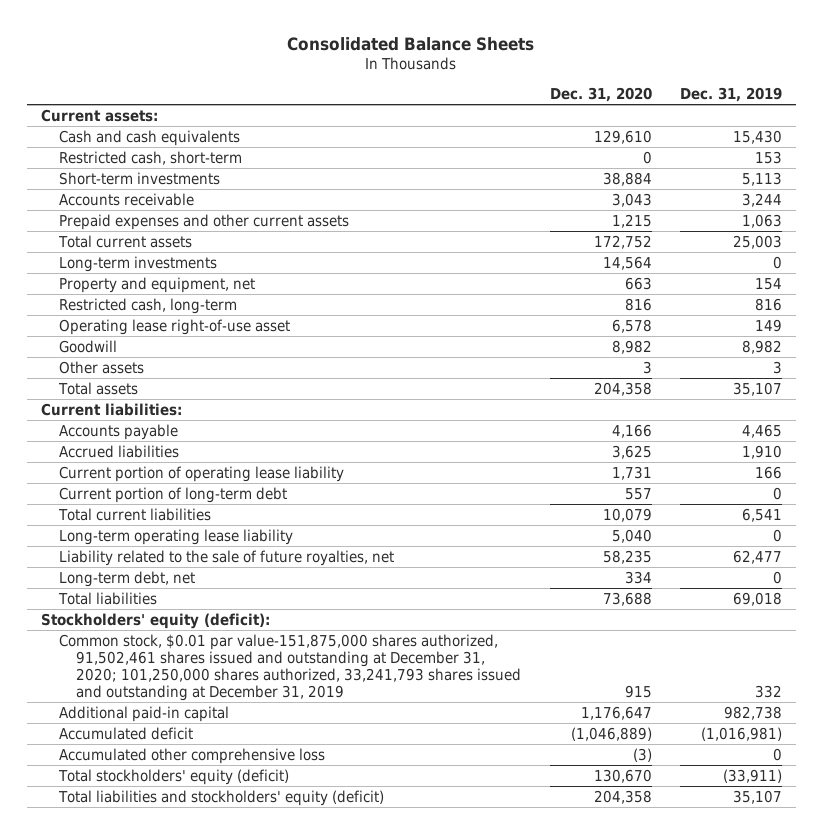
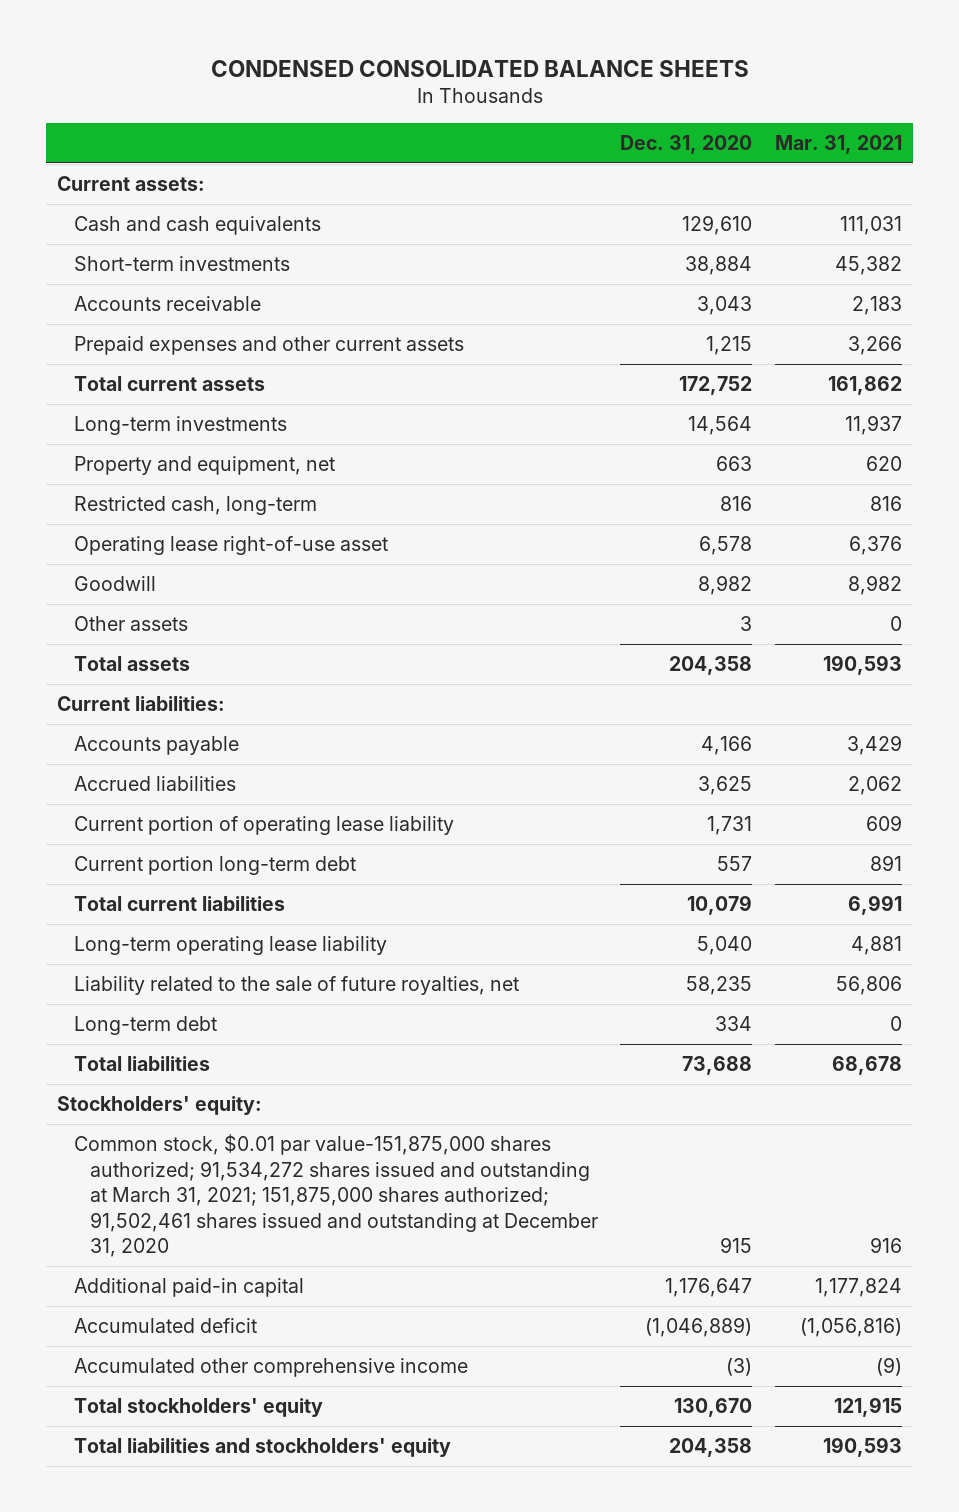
- Consolidated Balance Sheets
+ CONDENSED CONSOLIDATED BALANCE SHEETS
- | Dec. 31, 2020 | Dec. 31, 2019
+ | Dec. 31, 2020 | Mar. 31, 2021
- Restricted cash, short-term | 0 | 153
- Current portion of long-term debt | 557 | 0
+ Current portion long-term debt | 557 | 891
- Long-term debt, net | 334 | 0
+ Long-term debt | 334 | 0
- Stockholders' equity (deficit):
- Common stock, $0.01 par value-151,875,000 shares authorized, 91,502,461 shares issued and outstanding at December 31, 2020; 101,250,000 shares authorized, 33,241,793 shares issued and outstanding at December 31, 2019 | 915 | 332
+ Stockholders' equity:
+ Common stock, $0.01 par value-151,875,000 shares authorized; 91,534,272 shares issued and outstanding at March 31, 2021; 151,875,000 shares authorized; 91,502,461 shares issued and outstanding at December 31, 2020 | 915 | 916
- Accumulated other comprehensive loss | (3) | 0
- Total stockholders' equity (deficit) | 130,670 | (33,911)
- Total liabilities and stockholders' equity (deficit) | 204,358 | 35,107
+ Accumulated other comprehensive income | (3) | (9)
+ Total stockholders' equity | 130,670 | 121,915
+ Total liabilities and stockholders' equity | 204,358 | 190,593

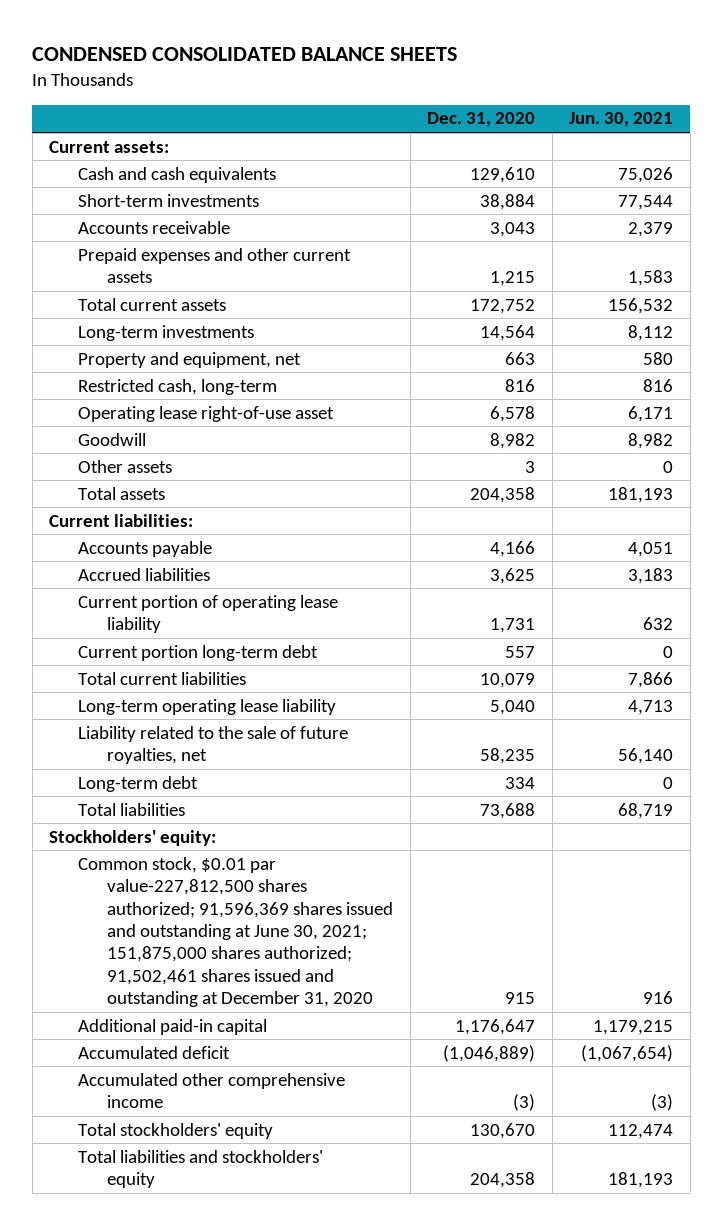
- | Dec. 31, 2020 | Mar. 31, 2021
+ | Dec. 31, 2020 | Jun. 30, 2021
- Common stock, $0.01 par value-151,875,000 shares authorized; 91,534,272 shares issued and outstanding at March 31, 2021; 151,875,000 shares authorized; 91,502,461 shares issued and outstanding at December 31, 2020 | 915 | 916
+ Common stock, $0.01 par value-227,812,500 shares authorized; 91,596,369 shares issued and outstanding at June 30, 2021; 151,875,000 shares authorized; 91,502,461 shares issued and outstanding at December 31, 2020 | 915 | 916

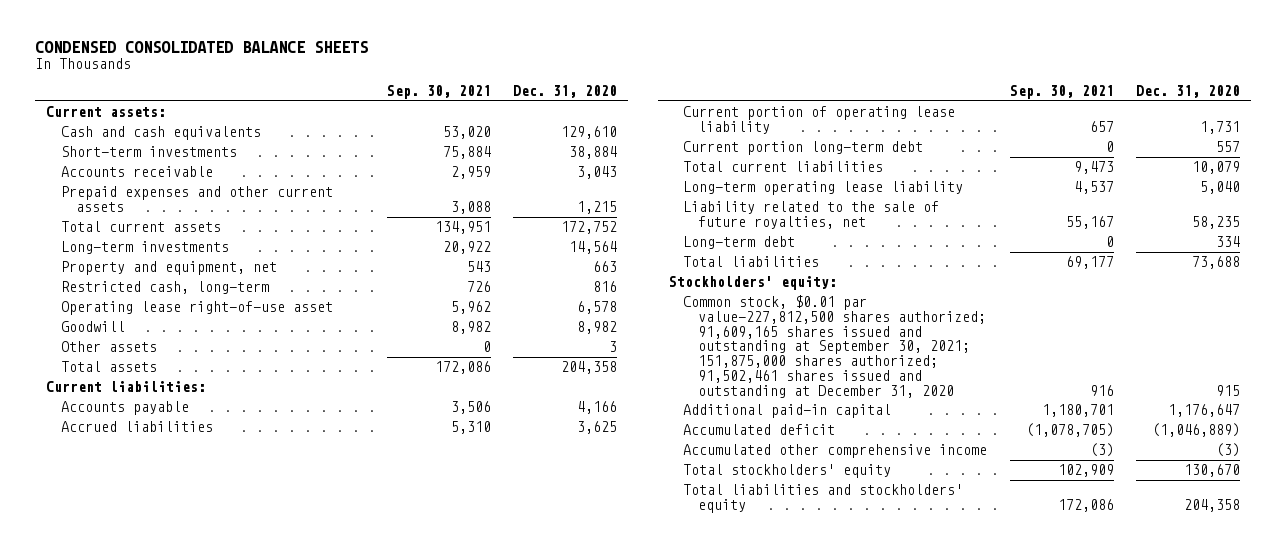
- | Dec. 31, 2020 | Jun. 30, 2021
+ | Sep. 30, 2021 | Dec. 31, 2020
- Common stock, $0.01 par value-227,812,500 shares authorized; 91,596,369 shares issued and outstanding at June 30, 2021; 151,875,000 shares authorized; 91,502,461 shares issued and outstanding at December 31, 2020 | 915 | 916
+ Common stock, $0.01 par value-227,812,500 shares authorized; 91,609,165 shares issued and outstanding at September 30, 2021; 151,875,000 shares authorized; 91,502,461 shares issued and outstanding at December 31, 2020 | 916 | 915

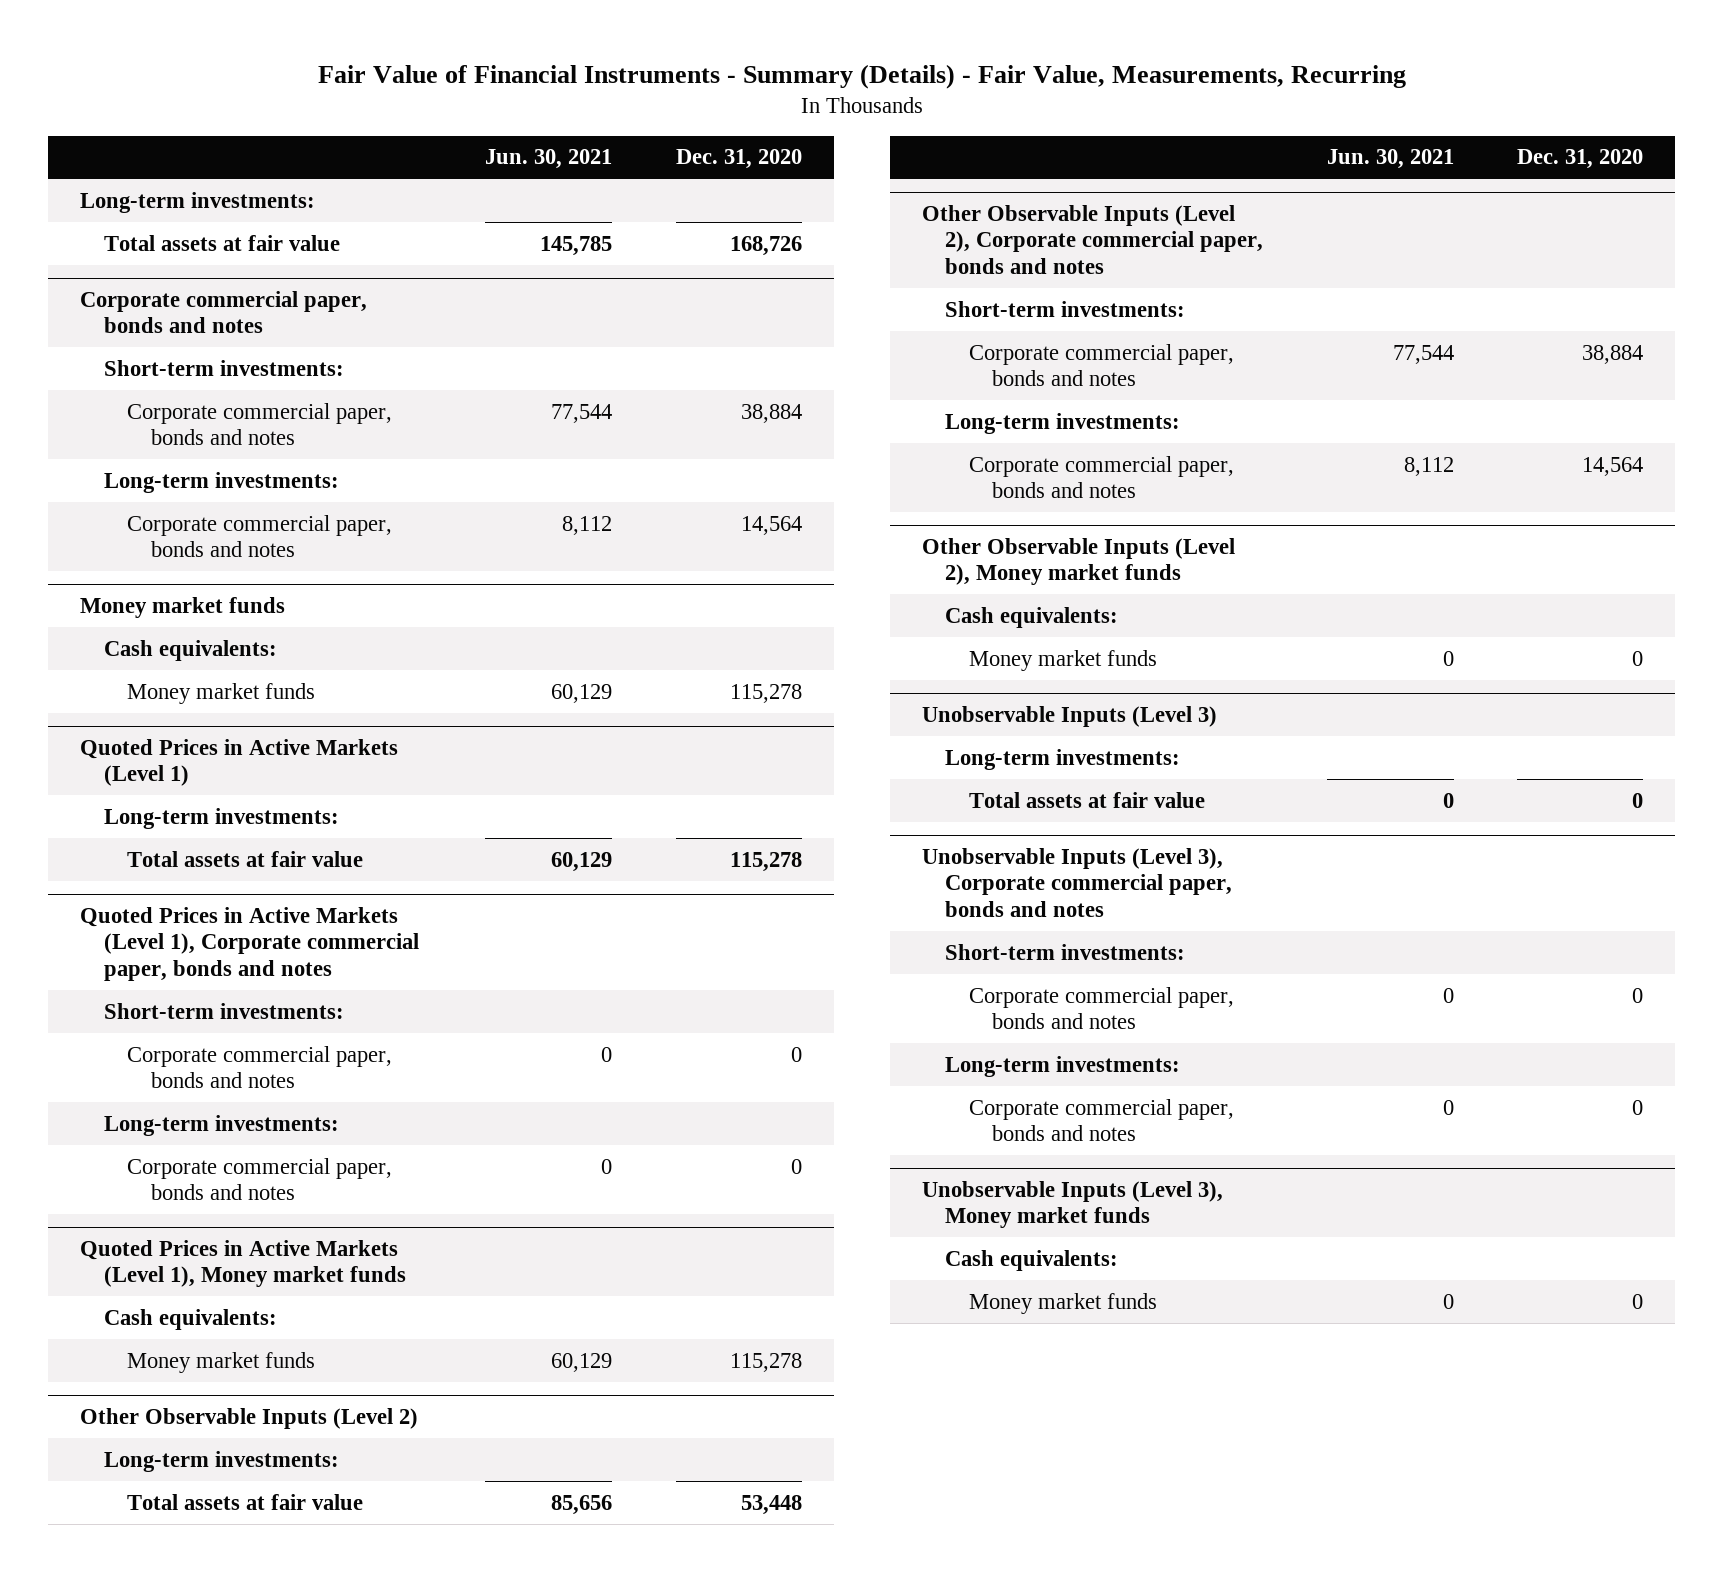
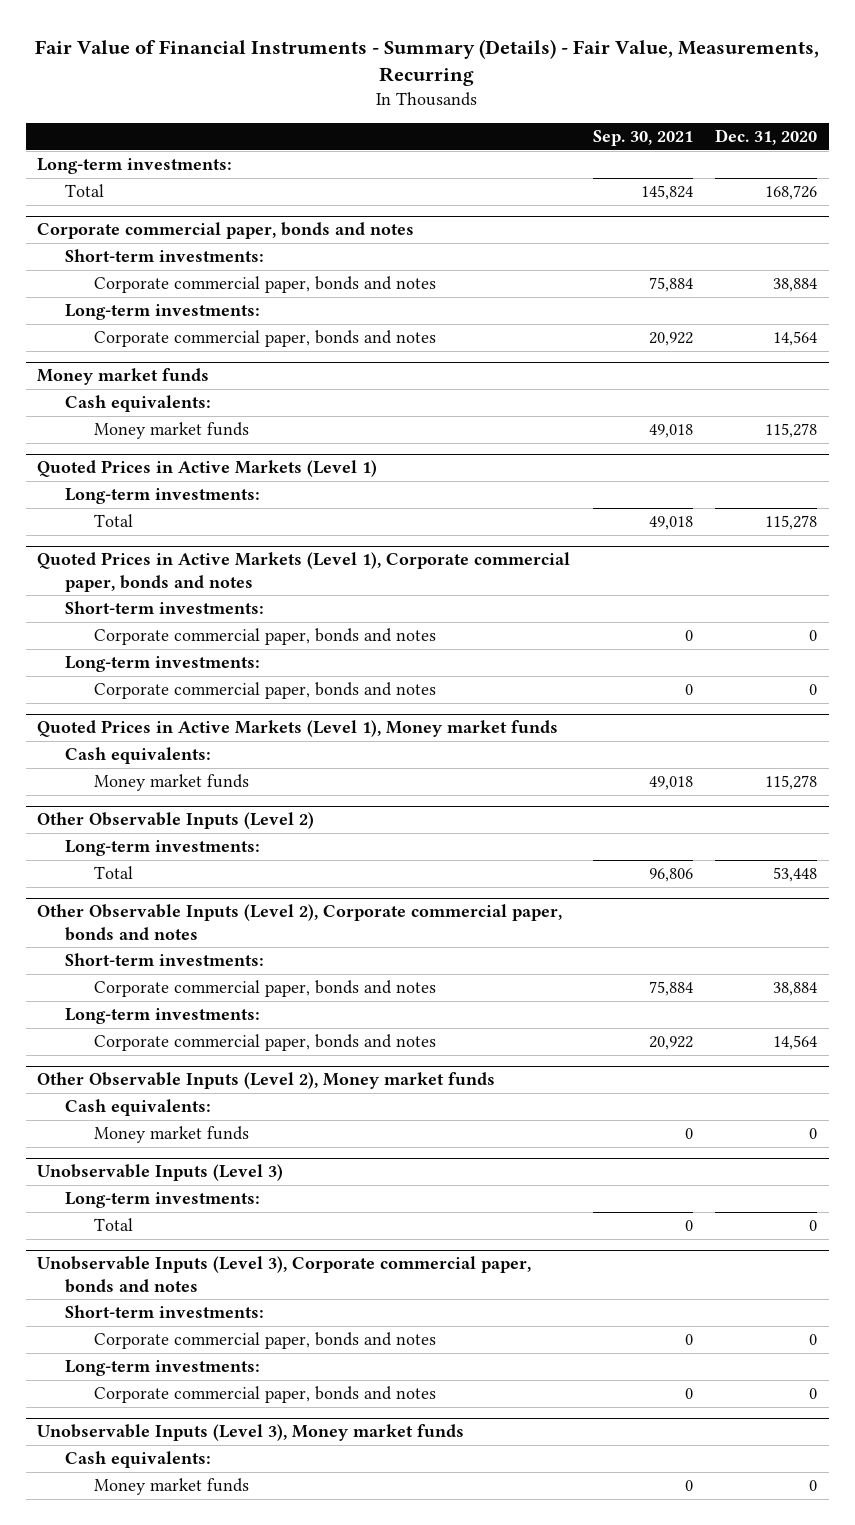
- | Jun. 30, 2021 | Dec. 31, 2020
+ | Sep. 30, 2021 | Dec. 31, 2020
- Total assets at fair value | 145,785 | 168,726
+ Total | 145,824 | 168,726
@ Quoted Prices in Active Markets (Level 1)
- Total assets at fair value | 60,129 | 115,278
+ Total | 49,018 | 115,278
@ Other Observable Inputs (Level 2)
- Total assets at fair value | 85,656 | 53,448
+ Total | 96,806 | 53,448
@ Unobservable Inputs (Level 3)
- Total assets at fair value | 0 | 0
+ Total | 0 | 0

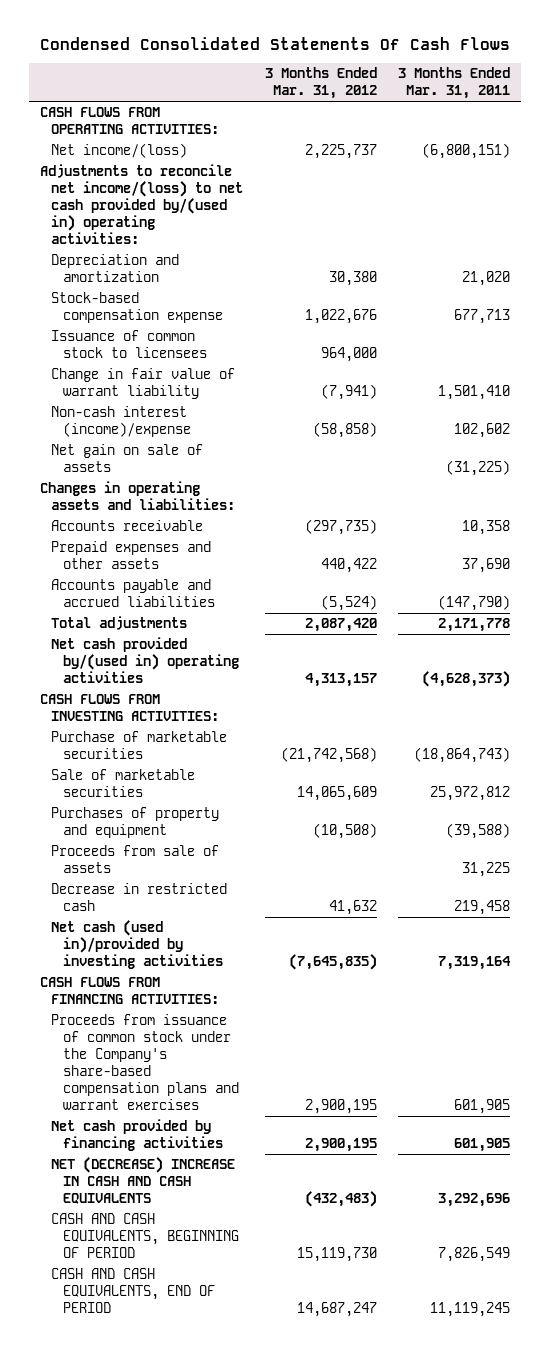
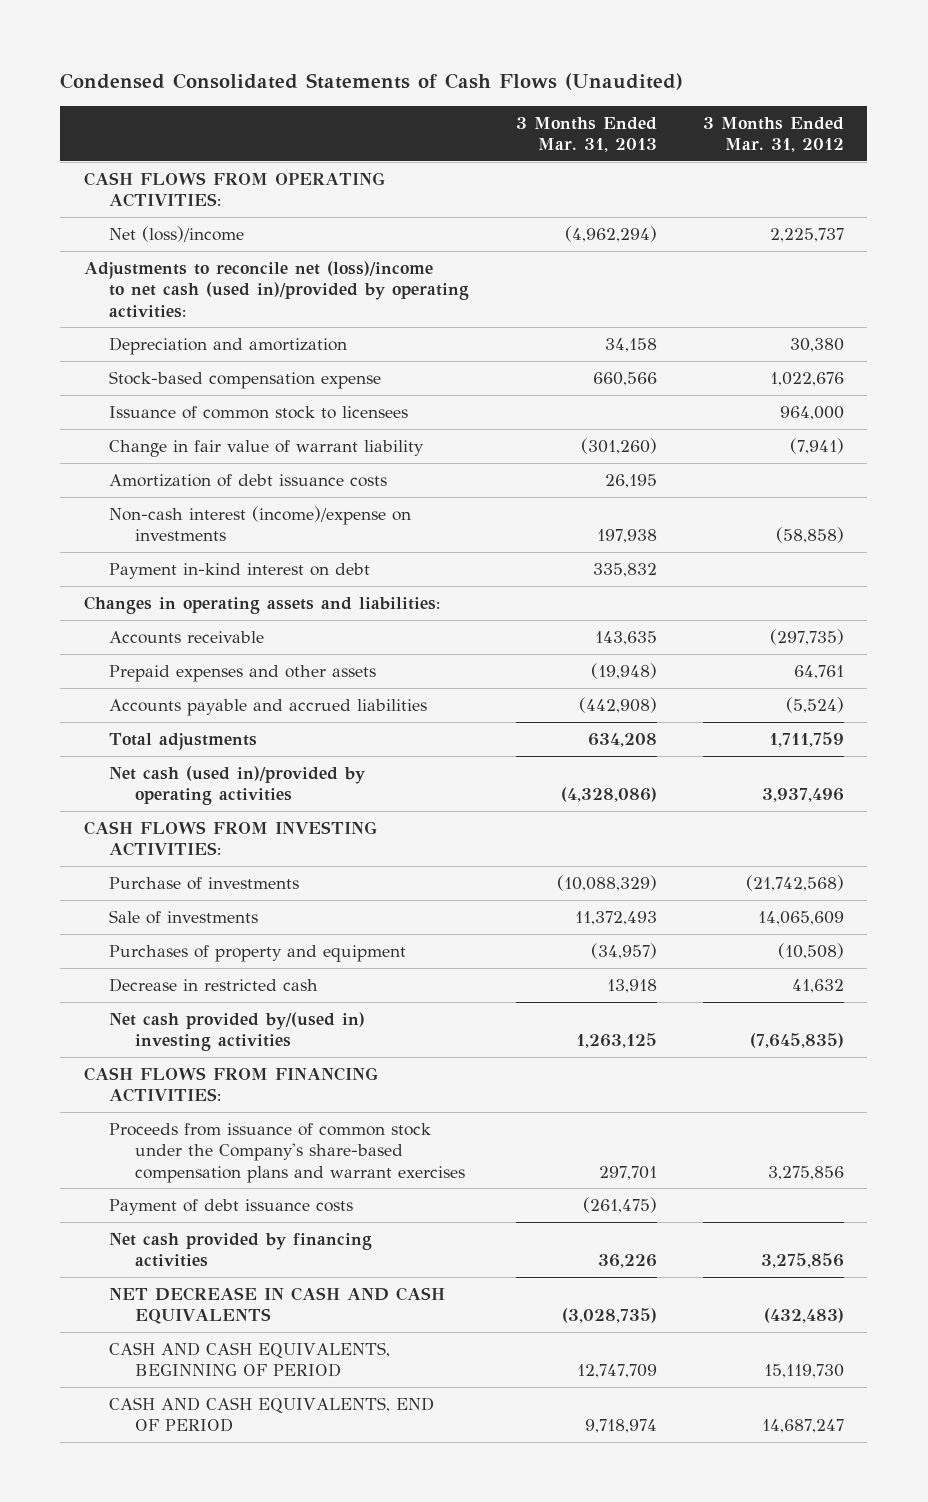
- Condensed Consolidated Statements Of Cash Flows
+ Condensed Consolidated Statements of Cash Flows (Unaudited)
- | 3 Months Ended Mar. 31, 2012 | 3 Months Ended Mar. 31, 2011
+ | 3 Months Ended Mar. 31, 2013 | 3 Months Ended Mar. 31, 2012
- Net income/(loss) | 2,225,737 | (6,800,151)
- Adjustments to reconcile net income/(loss) to net cash provided by/(used in) operating activities:
+ Net (loss)/income | (4,962,294) | 2,225,737
+ Adjustments to reconcile net (loss)/income to net cash (used in)/provided by operating activities:
- Non-cash interest (income)/expense | (58,858) | 102,602
- Net gain on sale of assets | | (31,225)
+ Amortization of debt issuance costs | 26,195 |
+ Non-cash interest (income)/expense on investments | 197,938 | (58,858)
+ Payment in-kind interest on debt | 335,832 |
- Prepaid expenses and other assets | 440,422 | 37,690
+ Prepaid expenses and other assets | (19,948) | 64,761
- Total adjustments | 2,087,420 | 2,171,778
- Net cash provided by/(used in) operating activities | 4,313,157 | (4,628,373)
+ Total adjustments | 634,208 | 1,711,759
+ Net cash (used in)/provided by operating activities | (4,328,086) | 3,937,496
- Purchase of marketable securities | (21,742,568) | (18,864,743)
- Sale of marketable securities | 14,065,609 | 25,972,812
+ Purchase of investments | (10,088,329) | (21,742,568)
+ Sale of investments | 11,372,493 | 14,065,609
- Proceeds from sale of assets | | 31,225
- Net cash (used in)/provided by investing activities | (7,645,835) | 7,319,164
+ Net cash provided by/(used in) investing activities | 1,263,125 | (7,645,835)
- Proceeds from issuance of common stock under the Company's share-based compensation plans and warrant exercises | 2,900,195 | 601,905
- Net cash provided by financing activities | 2,900,195 | 601,905
- NET (DECREASE) INCREASE IN CASH AND CASH EQUIVALENTS | (432,483) | 3,292,696
+ Proceeds from issuance of common stock under the Company's share-based compensation plans and warrant exercises | 297,701 | 3,275,856
+ Payment of debt issuance costs | (261,475) |
+ Net cash provided by financing activities | 36,226 | 3,275,856
+ NET DECREASE IN CASH AND CASH EQUIVALENTS | (3,028,735) | (432,483)

